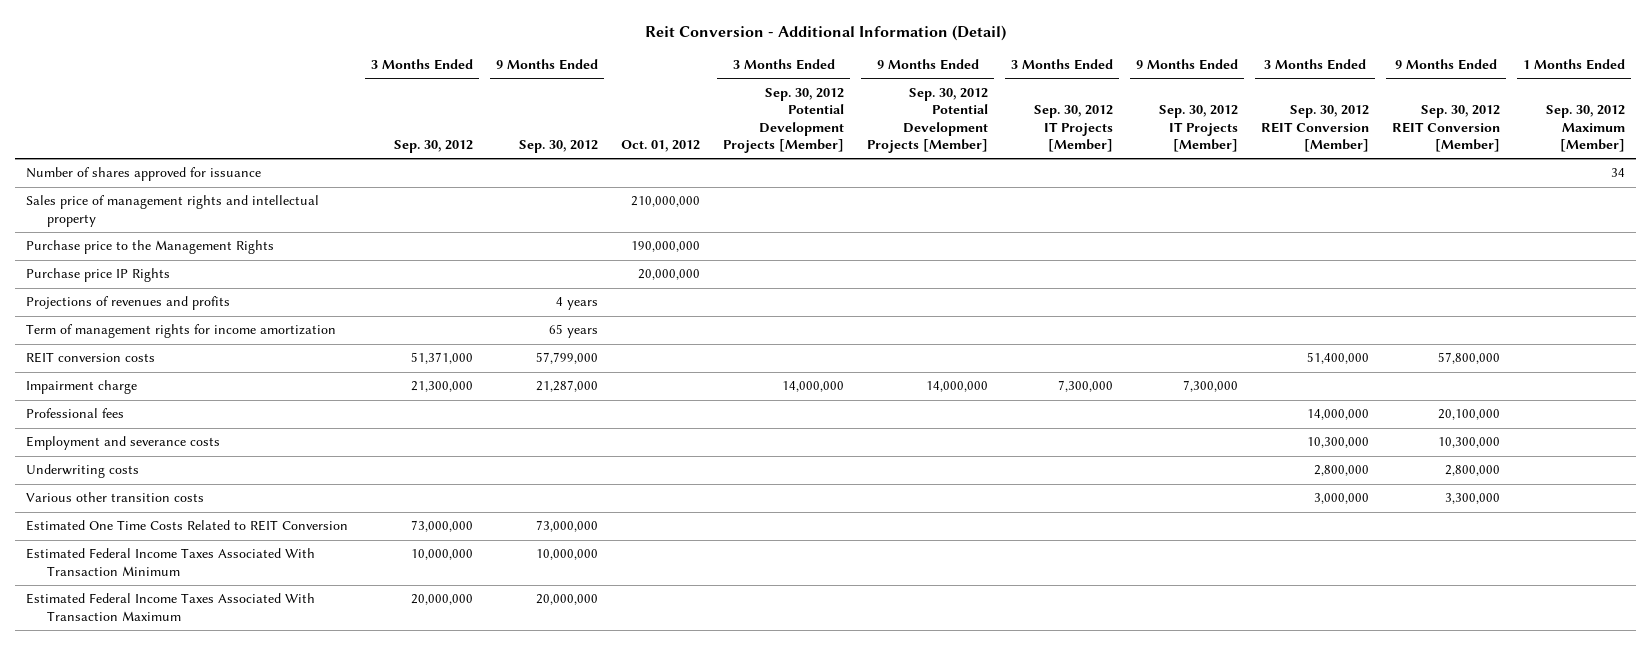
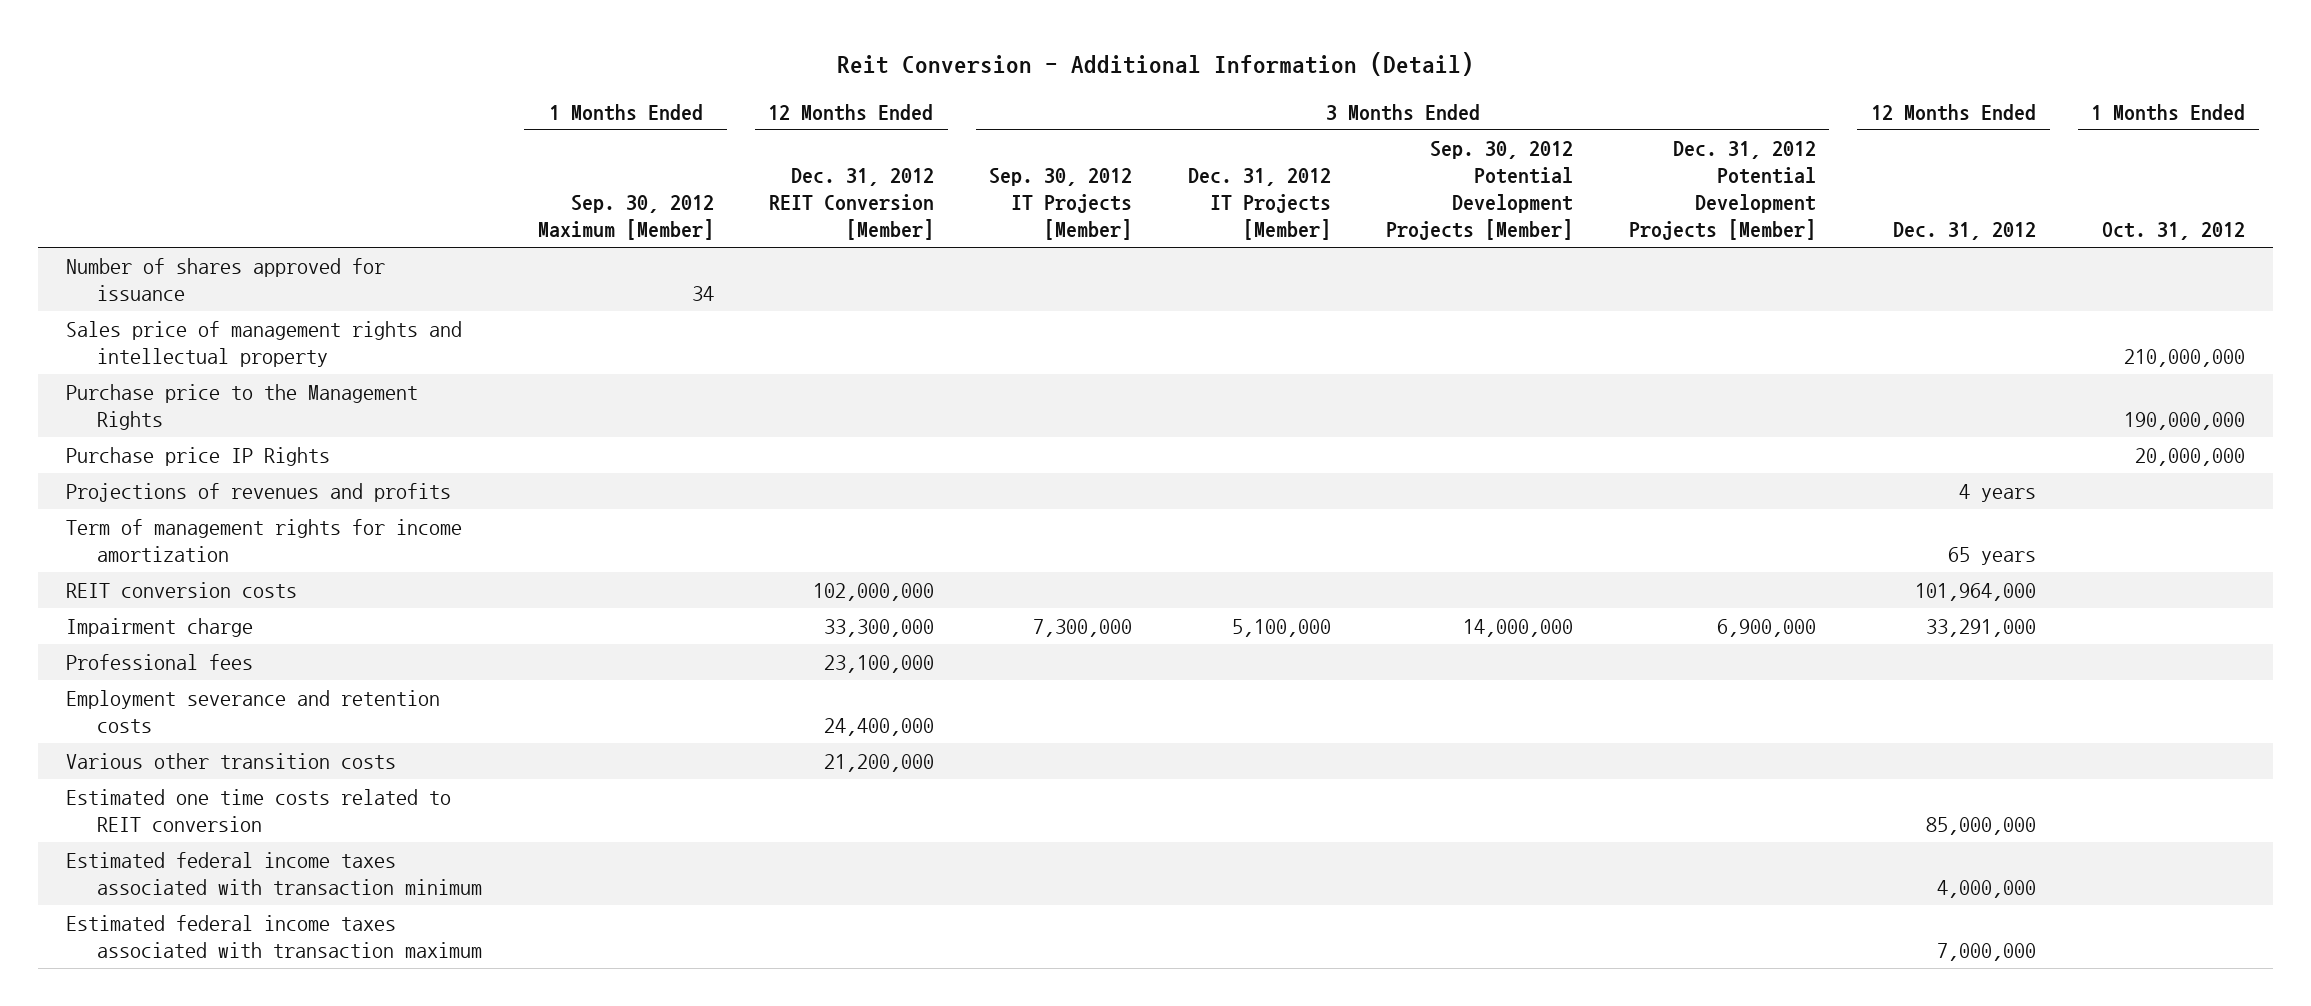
- | 3 Months Ended Sep. 30, 2012 | 9 Months Ended Sep. 30, 2012 | Oct. 01, 2012 | 3 Months Ended Sep. 30, 2012 Potential Development Projects [Member] | 9 Months Ended Sep. 30, 2012 Potential Development Projects [Member] | 3 Months Ended Sep. 30, 2012 IT Projects [Member] | 9 Months Ended Sep. 30, 2012 IT Projects [Member] | 3 Months Ended Sep. 30, 2012 REIT Conversion [Member] | 9 Months Ended Sep. 30, 2012 REIT Conversion [Member] | 1 Months Ended Sep. 30, 2012 Maximum [Member]
+ | 1 Months Ended Sep. 30, 2012 Maximum [Member] | 12 Months Ended Dec. 31, 2012 REIT Conversion [Member] | 3 Months Ended Sep. 30, 2012 IT Projects [Member] | 3 Months Ended Dec. 31, 2012 IT Projects [Member] | 3 Months Ended Sep. 30, 2012 Potential Development Projects [Member] | 3 Months Ended Dec. 31, 2012 Potential Development Projects [Member] | 12 Months Ended Dec. 31, 2012 | 1 Months Ended Oct. 31, 2012
- Employment and severance costs | | | | | | | | 10,300,000 | 10,300,000 |
- Underwriting costs | | | | | | | | 2,800,000 | 2,800,000 |
+ Employment severance and retention costs | | 24,400,000 | | | | | |
- Estimated One Time Costs Related to REIT Conversion | 73,000,000 | 73,000,000 | | | | | | | |
- Estimated Federal Income Taxes Associated With Transaction Minimum | 10,000,000 | 10,000,000 | | | | | | | |
- Estimated Federal Income Taxes Associated With Transaction Maximum | 20,000,000 | 20,000,000 | | | | | | | |
+ Estimated one time costs related to REIT conversion | | | | | | | 85,000,000 |
+ Estimated federal income taxes associated with transaction minimum | | | | | | | 4,000,000 |
+ Estimated federal income taxes associated with transaction maximum | | | | | | | 7,000,000 |

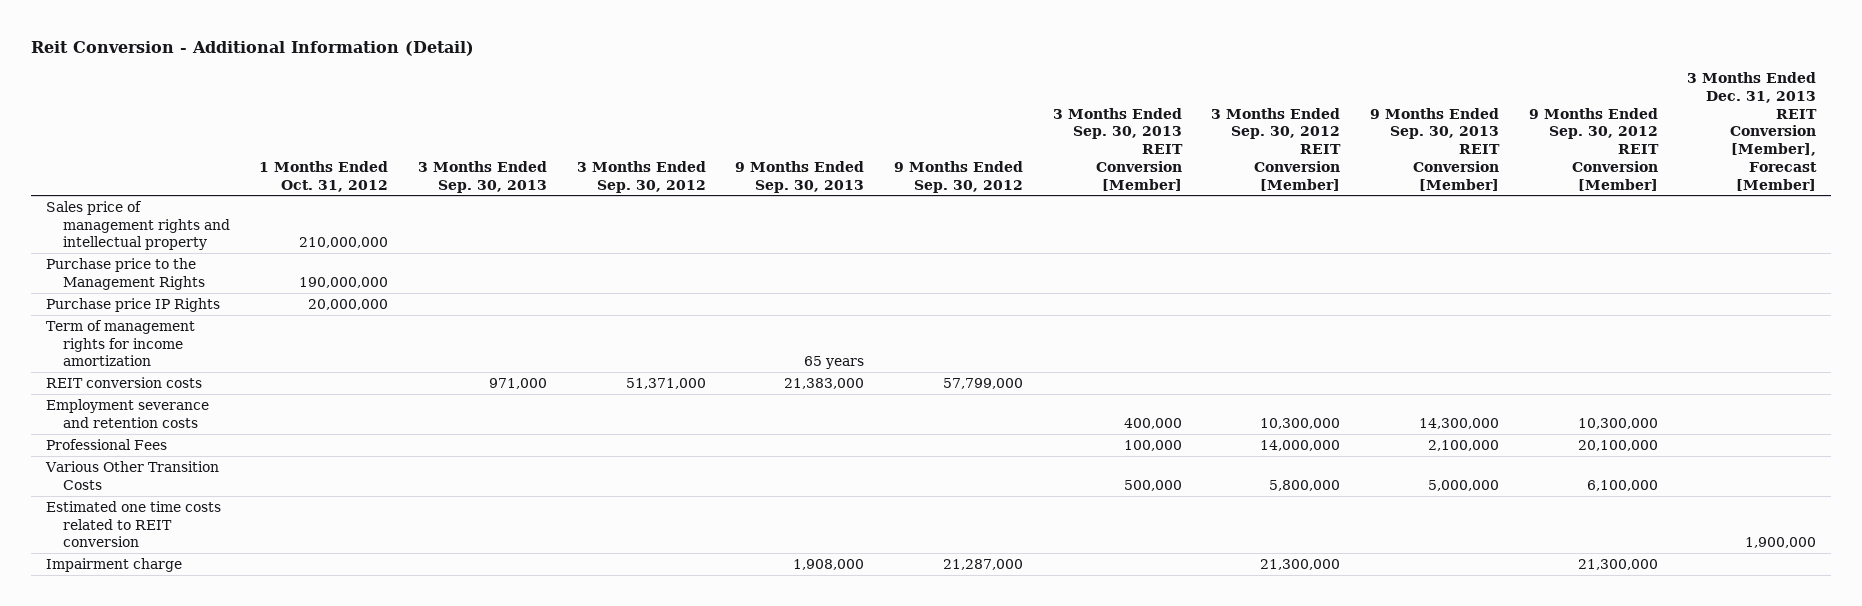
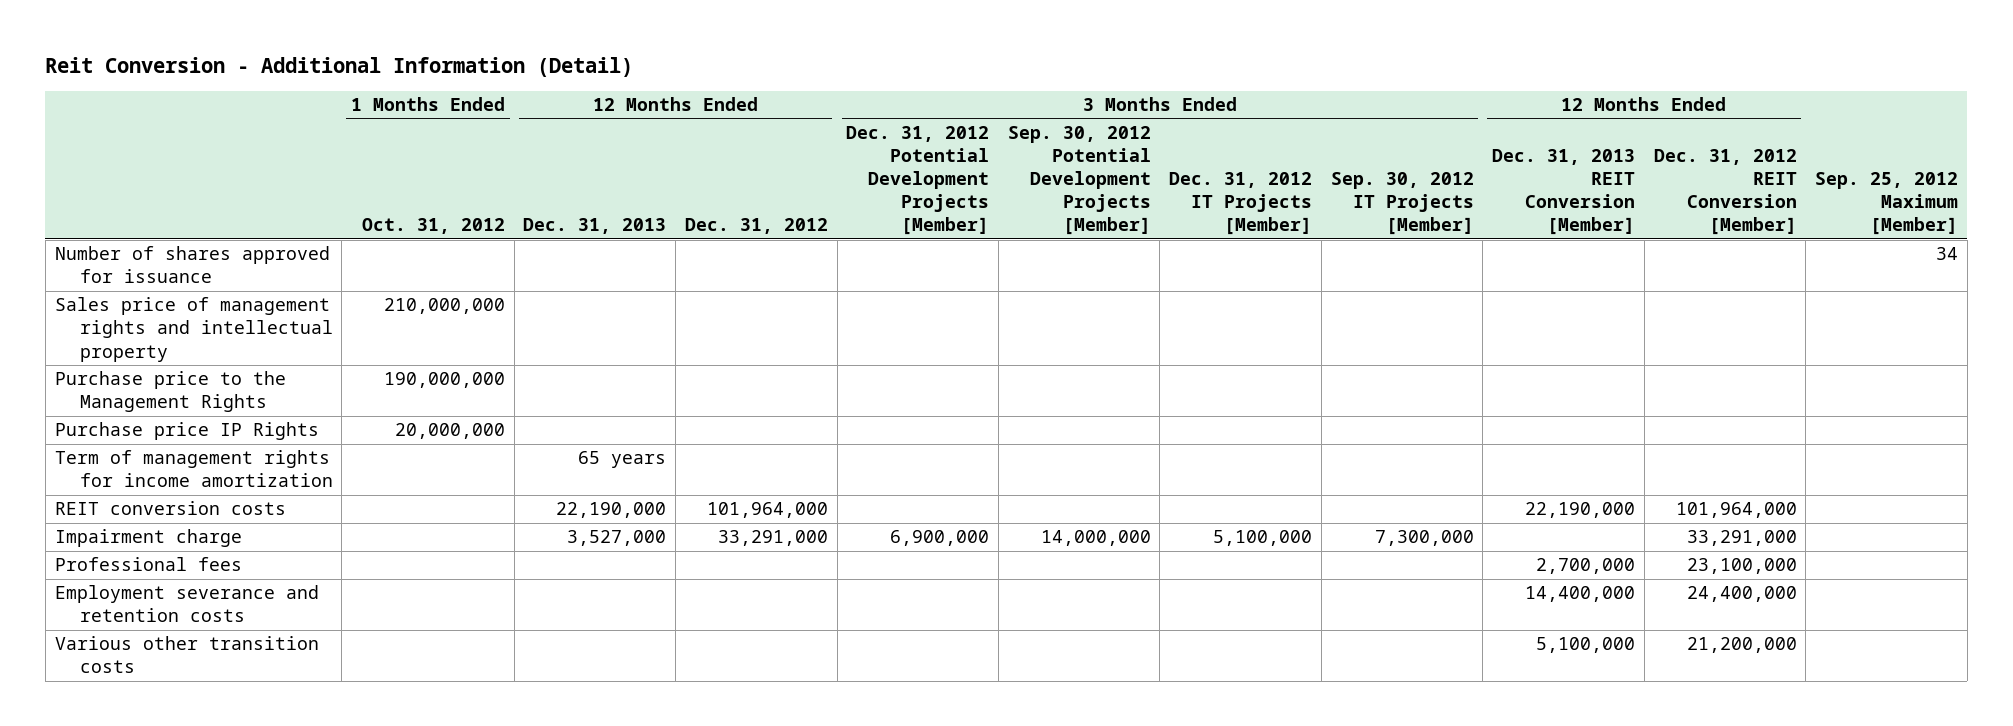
- | 1 Months Ended Oct. 31, 2012 | 3 Months Ended Sep. 30, 2013 | 3 Months Ended Sep. 30, 2012 | 9 Months Ended Sep. 30, 2013 | 9 Months Ended Sep. 30, 2012 | 3 Months Ended Sep. 30, 2013 REIT Conversion [Member] | 3 Months Ended Sep. 30, 2012 REIT Conversion [Member] | 9 Months Ended Sep. 30, 2013 REIT Conversion [Member] | 9 Months Ended Sep. 30, 2012 REIT Conversion [Member] | 3 Months Ended Dec. 31, 2013 REIT Conversion [Member], Forecast [Member]
+ | 1 Months Ended Oct. 31, 2012 | 12 Months Ended Dec. 31, 2013 | 12 Months Ended Dec. 31, 2012 | 3 Months Ended Dec. 31, 2012 Potential Development Projects [Member] | 3 Months Ended Sep. 30, 2012 Potential Development Projects [Member] | 3 Months Ended Dec. 31, 2012 IT Projects [Member] | 3 Months Ended Sep. 30, 2012 IT Projects [Member] | 12 Months Ended Dec. 31, 2013 REIT Conversion [Member] | 12 Months Ended Dec. 31, 2012 REIT Conversion [Member] | Sep. 25, 2012 Maximum [Member]
+ Number of shares approved for issuance | | | | | | | | | | 34
- Professional Fees | | | | | | 100,000 | 14,000,000 | 2,100,000 | 20,100,000 |
- Various Other Transition Costs | | | | | | 500,000 | 5,800,000 | 5,000,000 | 6,100,000 |
- Estimated one time costs related to REIT conversion | | | | | | | | | | 1,900,000
+ Professional fees | | | | | | | | 2,700,000 | 23,100,000 |
moved down: Employment severance and retention costs | | | | | | | | 14,400,000 | 24,400,000 |
+ Various other transition costs | | | | | | | | 5,100,000 | 21,200,000 |

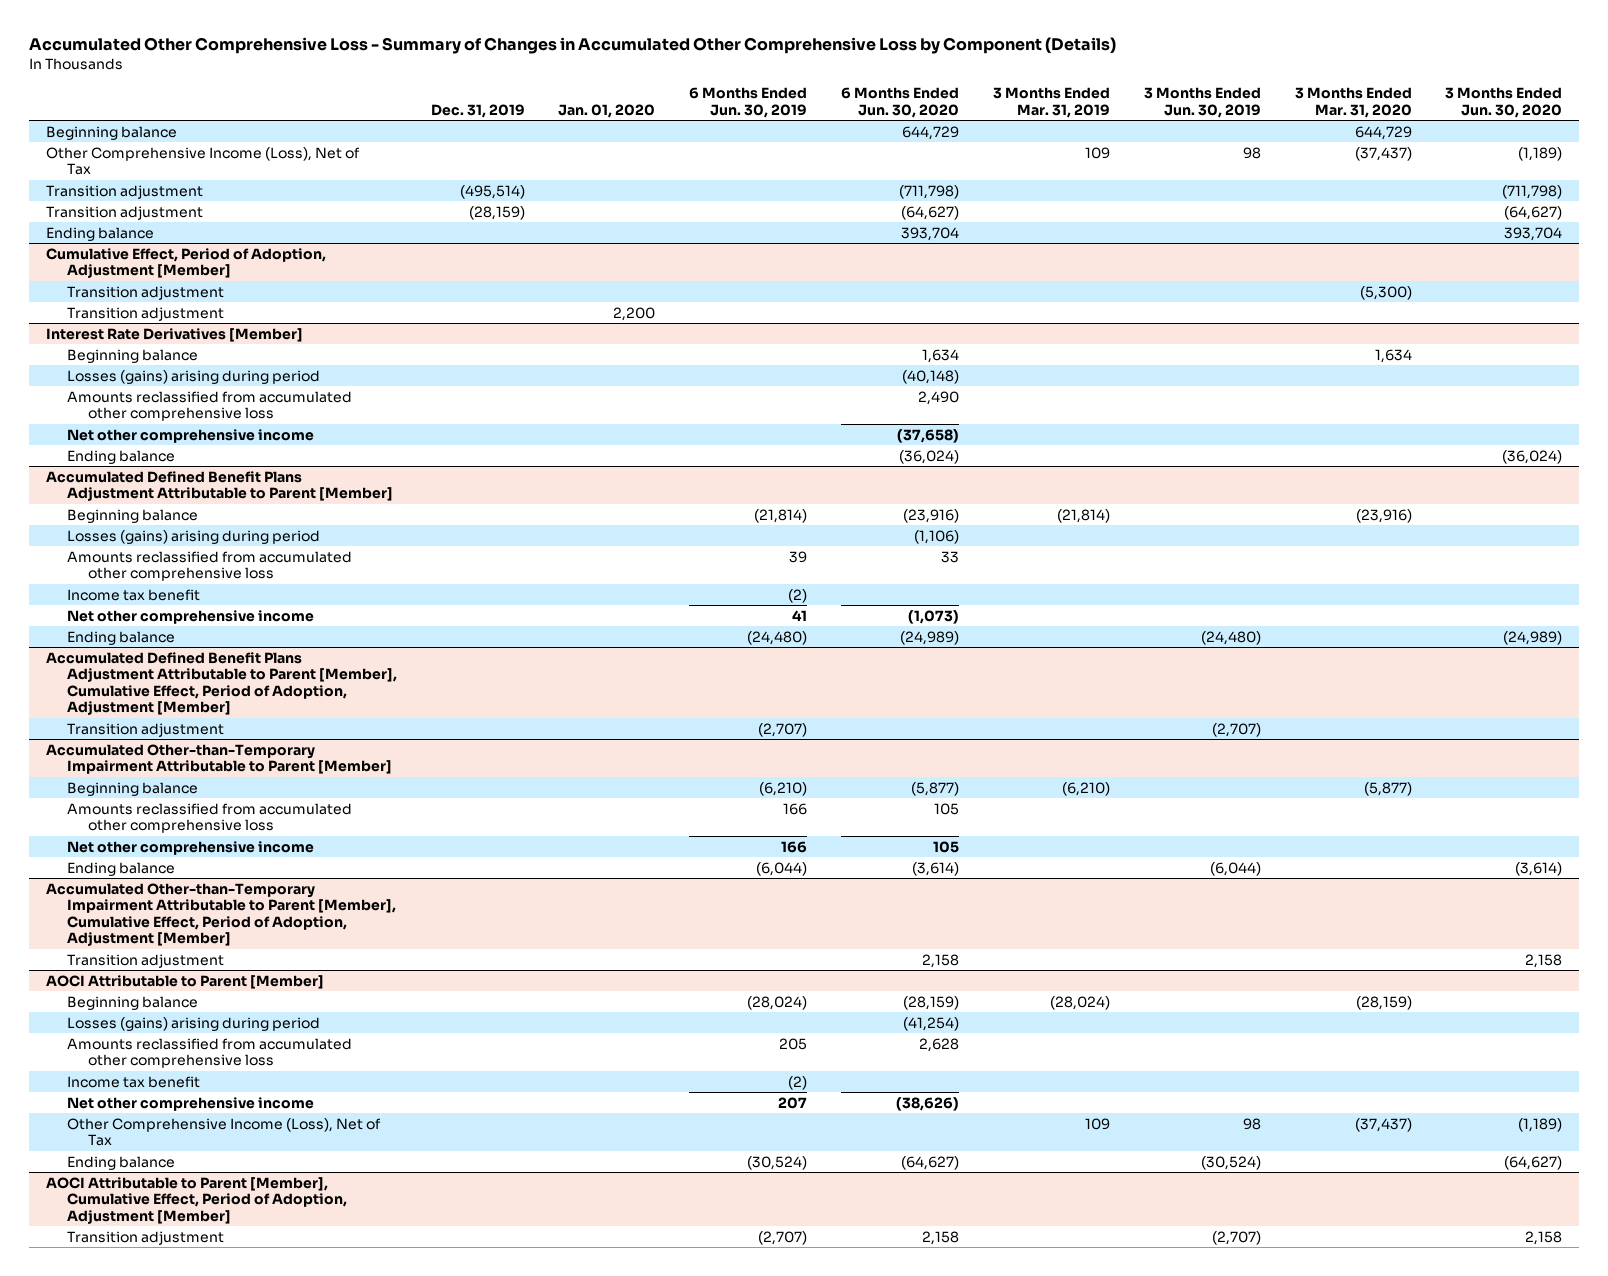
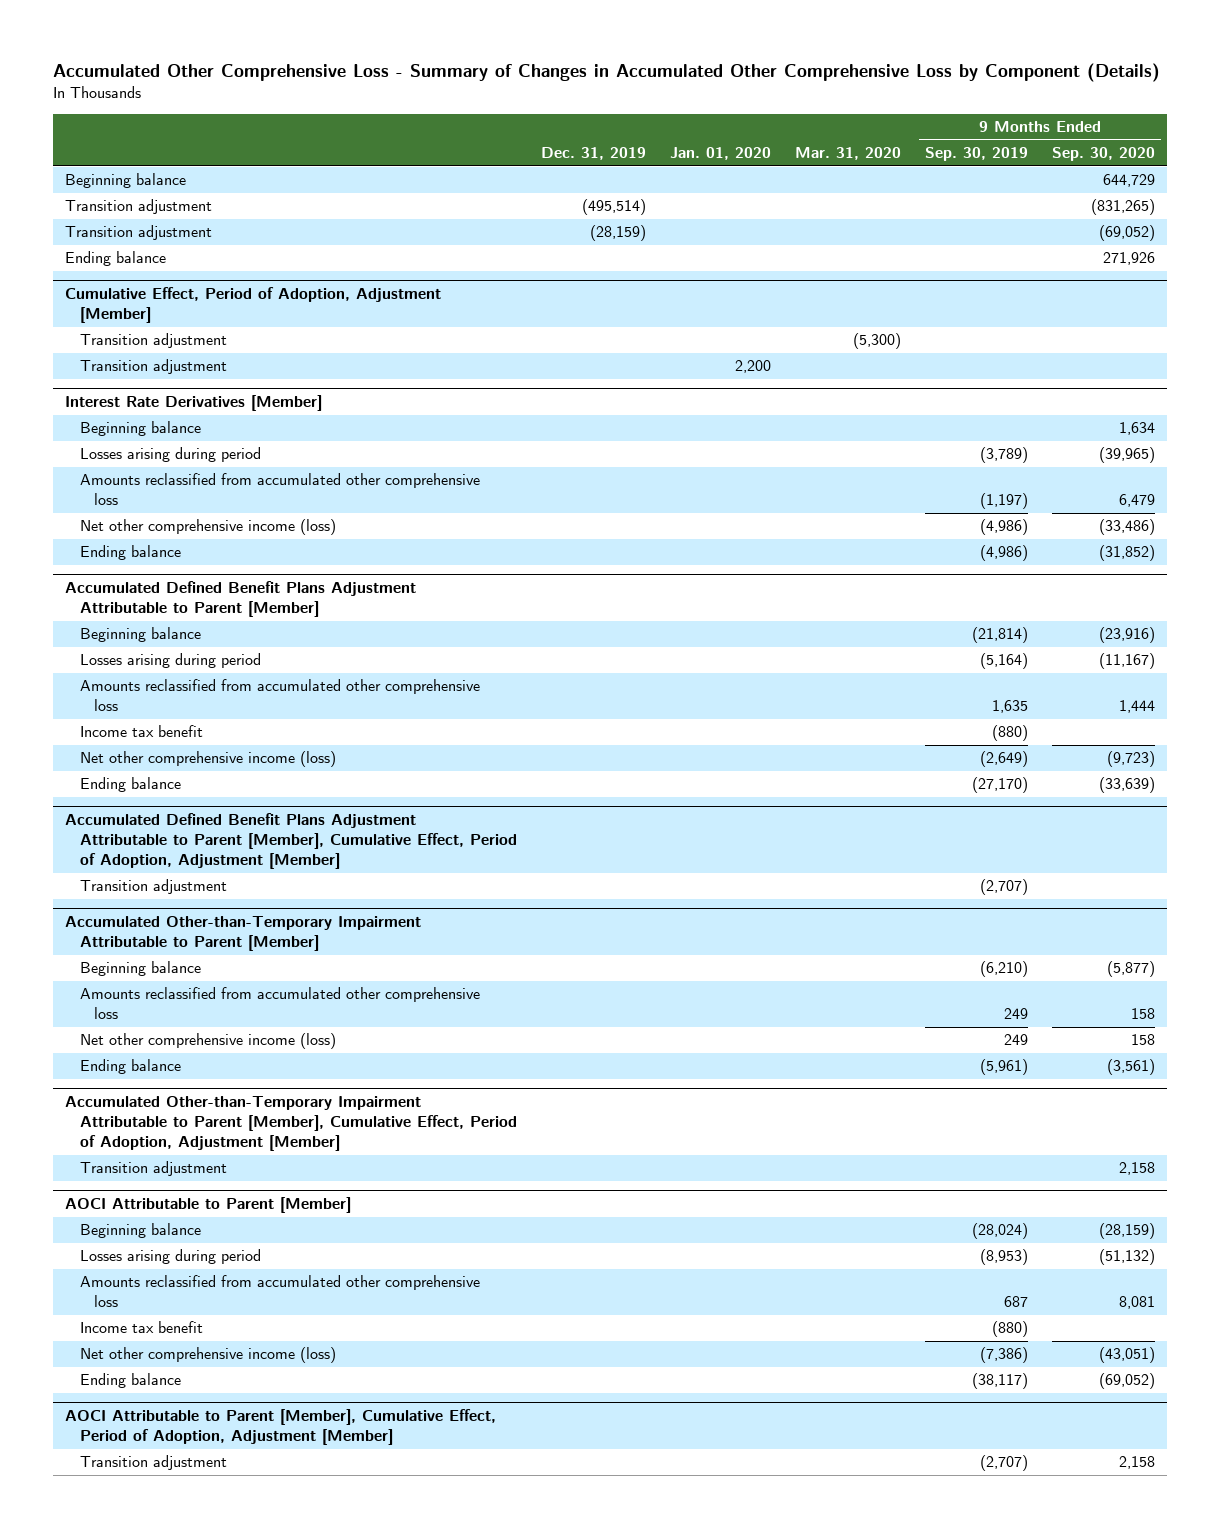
- | Dec. 31, 2019 | Jan. 01, 2020 | 6 Months Ended Jun. 30, 2019 | 6 Months Ended Jun. 30, 2020 | 3 Months Ended Mar. 31, 2019 | 3 Months Ended Jun. 30, 2019 | 3 Months Ended Mar. 31, 2020 | 3 Months Ended Jun. 30, 2020
+ | Dec. 31, 2019 | Jan. 01, 2020 | Mar. 31, 2020 | 9 Months Ended Sep. 30, 2019 | 9 Months Ended Sep. 30, 2020
- Other Comprehensive Income (Loss), Net of Tax | | | | | 109 | 98 | (37,437) | (1,189)
@ Interest Rate Derivatives [Member]
- Losses (gains) arising during period | | | | (40,148) | | | |
+ Losses arising during period | | | | (3,789) | (39,965)
- Net other comprehensive income | | | | (37,658) | | | |
+ Net other comprehensive income (loss) | | | | (4,986) | (33,486)
@ Accumulated Defined Benefit Plans Adjustment Attributable to Parent [Member]
- Losses (gains) arising during period | | | | (1,106) | | | |
+ Losses arising during period | | | | (5,164) | (11,167)
- Net other comprehensive income | | | 41 | (1,073) | | | |
+ Net other comprehensive income (loss) | | | | (2,649) | (9,723)
@ Accumulated Other-than-Temporary Impairment Attributable to Parent [Member]
- Net other comprehensive income | | | 166 | 105 | | | |
+ Net other comprehensive income (loss) | | | | 249 | 158
@ AOCI Attributable to Parent [Member]
- Losses (gains) arising during period | | | | (41,254) | | | |
+ Losses arising during period | | | | (8,953) | (51,132)
- Net other comprehensive income | | | 207 | (38,626) | | | |
- Other Comprehensive Income (Loss), Net of Tax | | | | | 109 | 98 | (37,437) | (1,189)
+ Net other comprehensive income (loss) | | | | (7,386) | (43,051)

